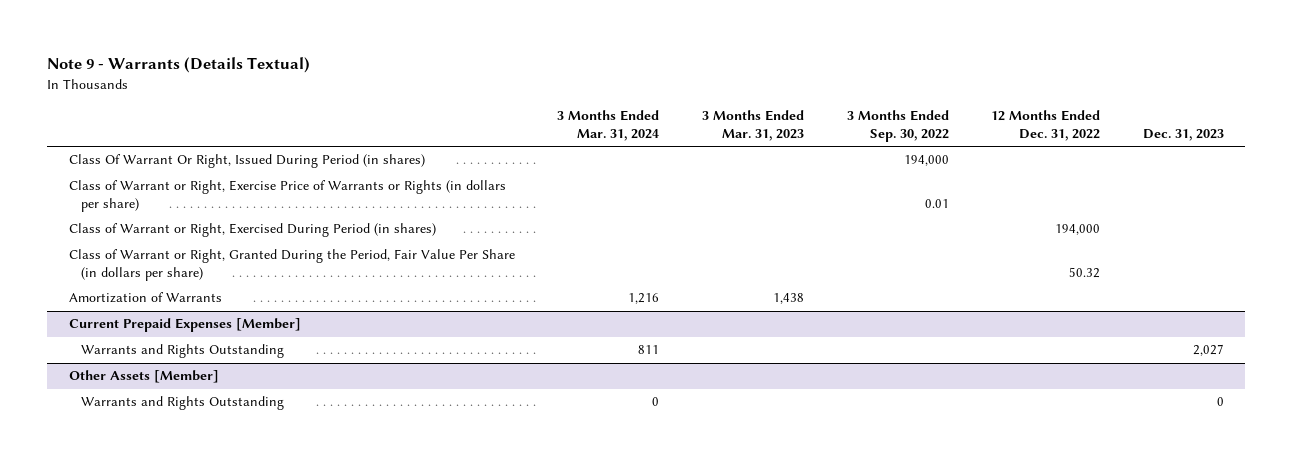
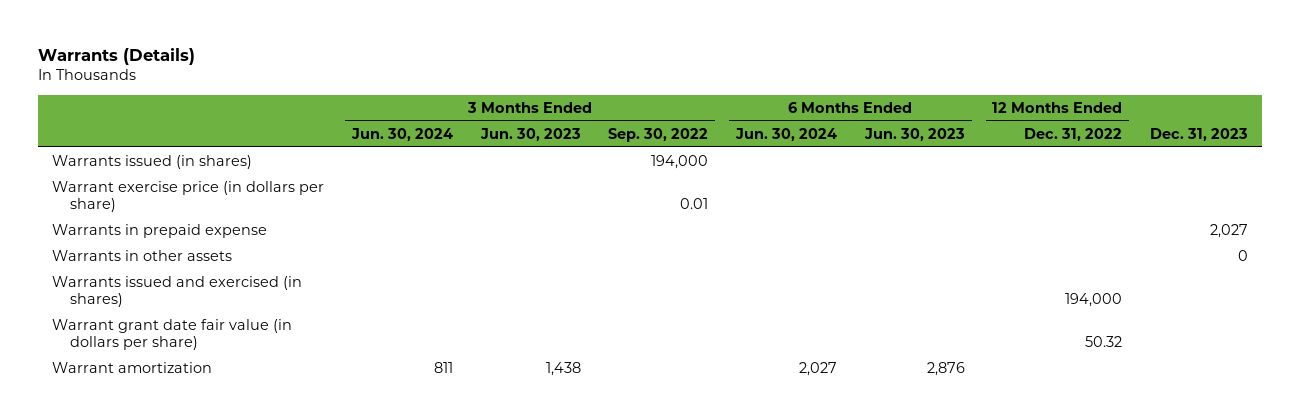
- Note 9 - Warrants (Details Textual)
+ Warrants (Details)
- | 3 Months Ended Mar. 31, 2024 | 3 Months Ended Mar. 31, 2023 | 3 Months Ended Sep. 30, 2022 | 12 Months Ended Dec. 31, 2022 | Dec. 31, 2023
+ | 3 Months Ended Jun. 30, 2024 | 3 Months Ended Jun. 30, 2023 | 3 Months Ended Sep. 30, 2022 | 6 Months Ended Jun. 30, 2024 | 6 Months Ended Jun. 30, 2023 | 12 Months Ended Dec. 31, 2022 | Dec. 31, 2023
- Class Of Warrant Or Right, Issued During Period (in shares) | | | 194,000 | |
- Class of Warrant or Right, Exercise Price of Warrants or Rights (in dollars per share) | | | 0.01 | |
- Class of Warrant or Right, Exercised During Period (in shares) | | | | 194,000 |
- Class of Warrant or Right, Granted During the Period, Fair Value Per Share (in dollars per share) | | | | 50.32 |
- Amortization of Warrants | 1,216 | 1,438 | | |
- Current Prepaid Expenses [Member]
- Warrants and Rights Outstanding | 811 | | | | 2,027
- Other Assets [Member]
- Warrants and Rights Outstanding | 0 | | | | 0
+ Warrants issued (in shares) | | | 194,000 | | | |
+ Warrant exercise price (in dollars per share) | | | 0.01 | | | |
+ Warrants in prepaid expense | | | | | | | 2,027
+ Warrants in other assets | | | | | | | 0
+ Warrants issued and exercised (in shares) | | | | | | 194,000 |
+ Warrant grant date fair value (in dollars per share) | | | | | | 50.32 |
+ Warrant amortization | 811 | 1,438 | | 2,027 | 2,876 | |

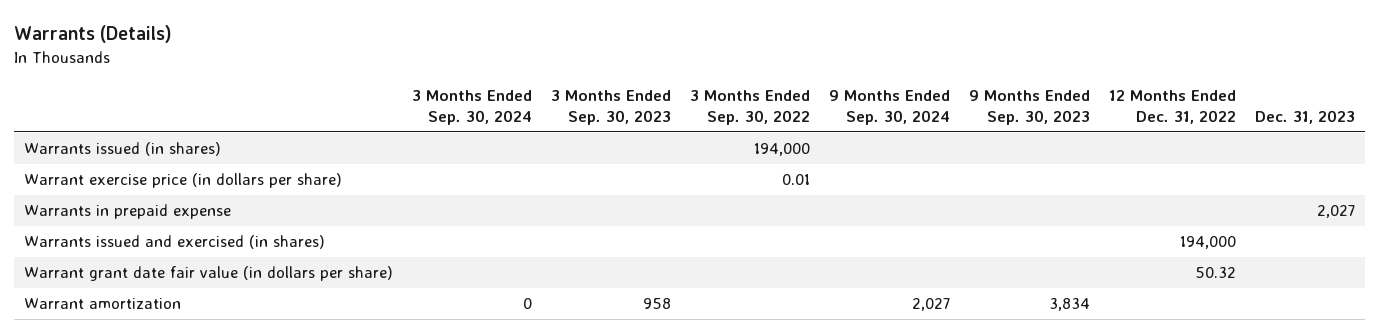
- | 3 Months Ended Jun. 30, 2024 | 3 Months Ended Jun. 30, 2023 | 3 Months Ended Sep. 30, 2022 | 6 Months Ended Jun. 30, 2024 | 6 Months Ended Jun. 30, 2023 | 12 Months Ended Dec. 31, 2022 | Dec. 31, 2023
+ | 3 Months Ended Sep. 30, 2024 | 3 Months Ended Sep. 30, 2023 | 3 Months Ended Sep. 30, 2022 | 9 Months Ended Sep. 30, 2024 | 9 Months Ended Sep. 30, 2023 | 12 Months Ended Dec. 31, 2022 | Dec. 31, 2023
- Warrants in other assets | | | | | | | 0

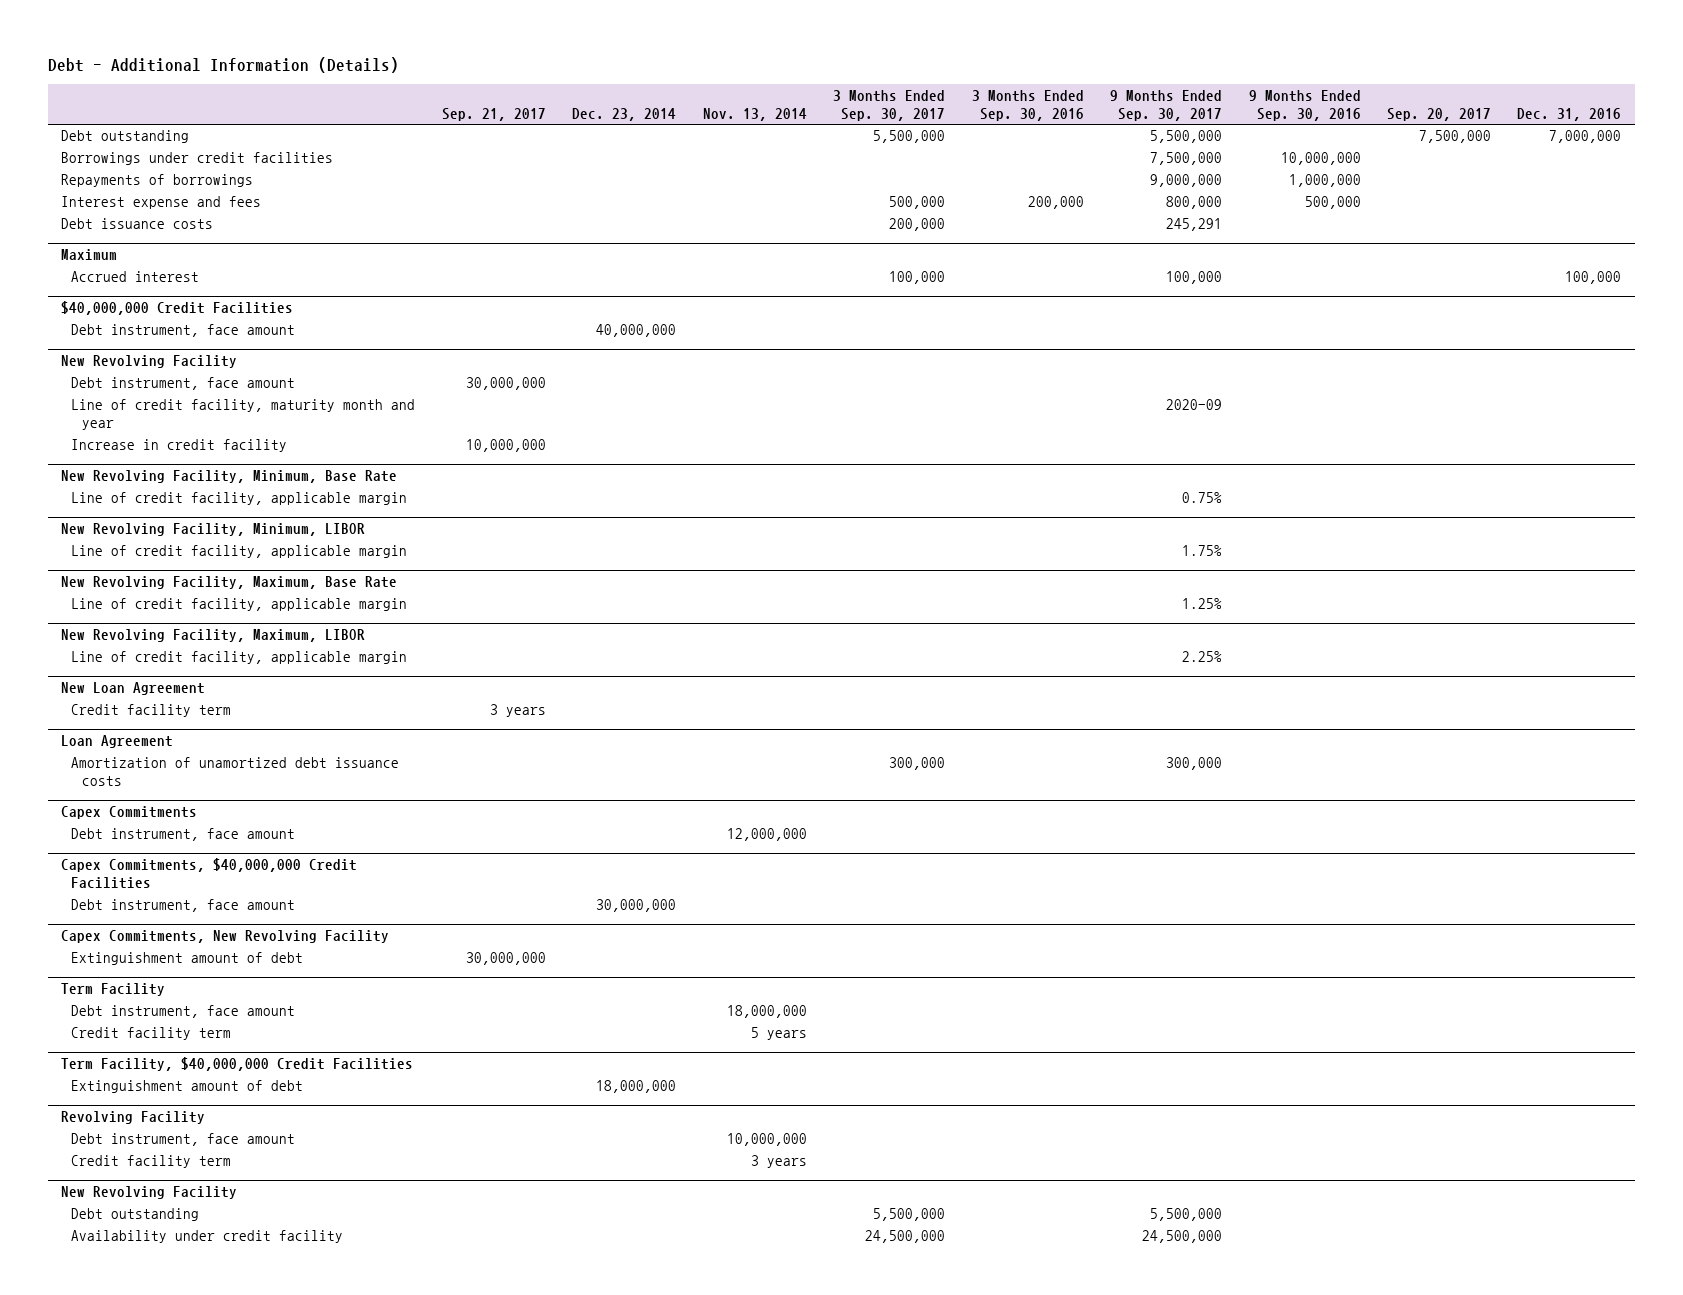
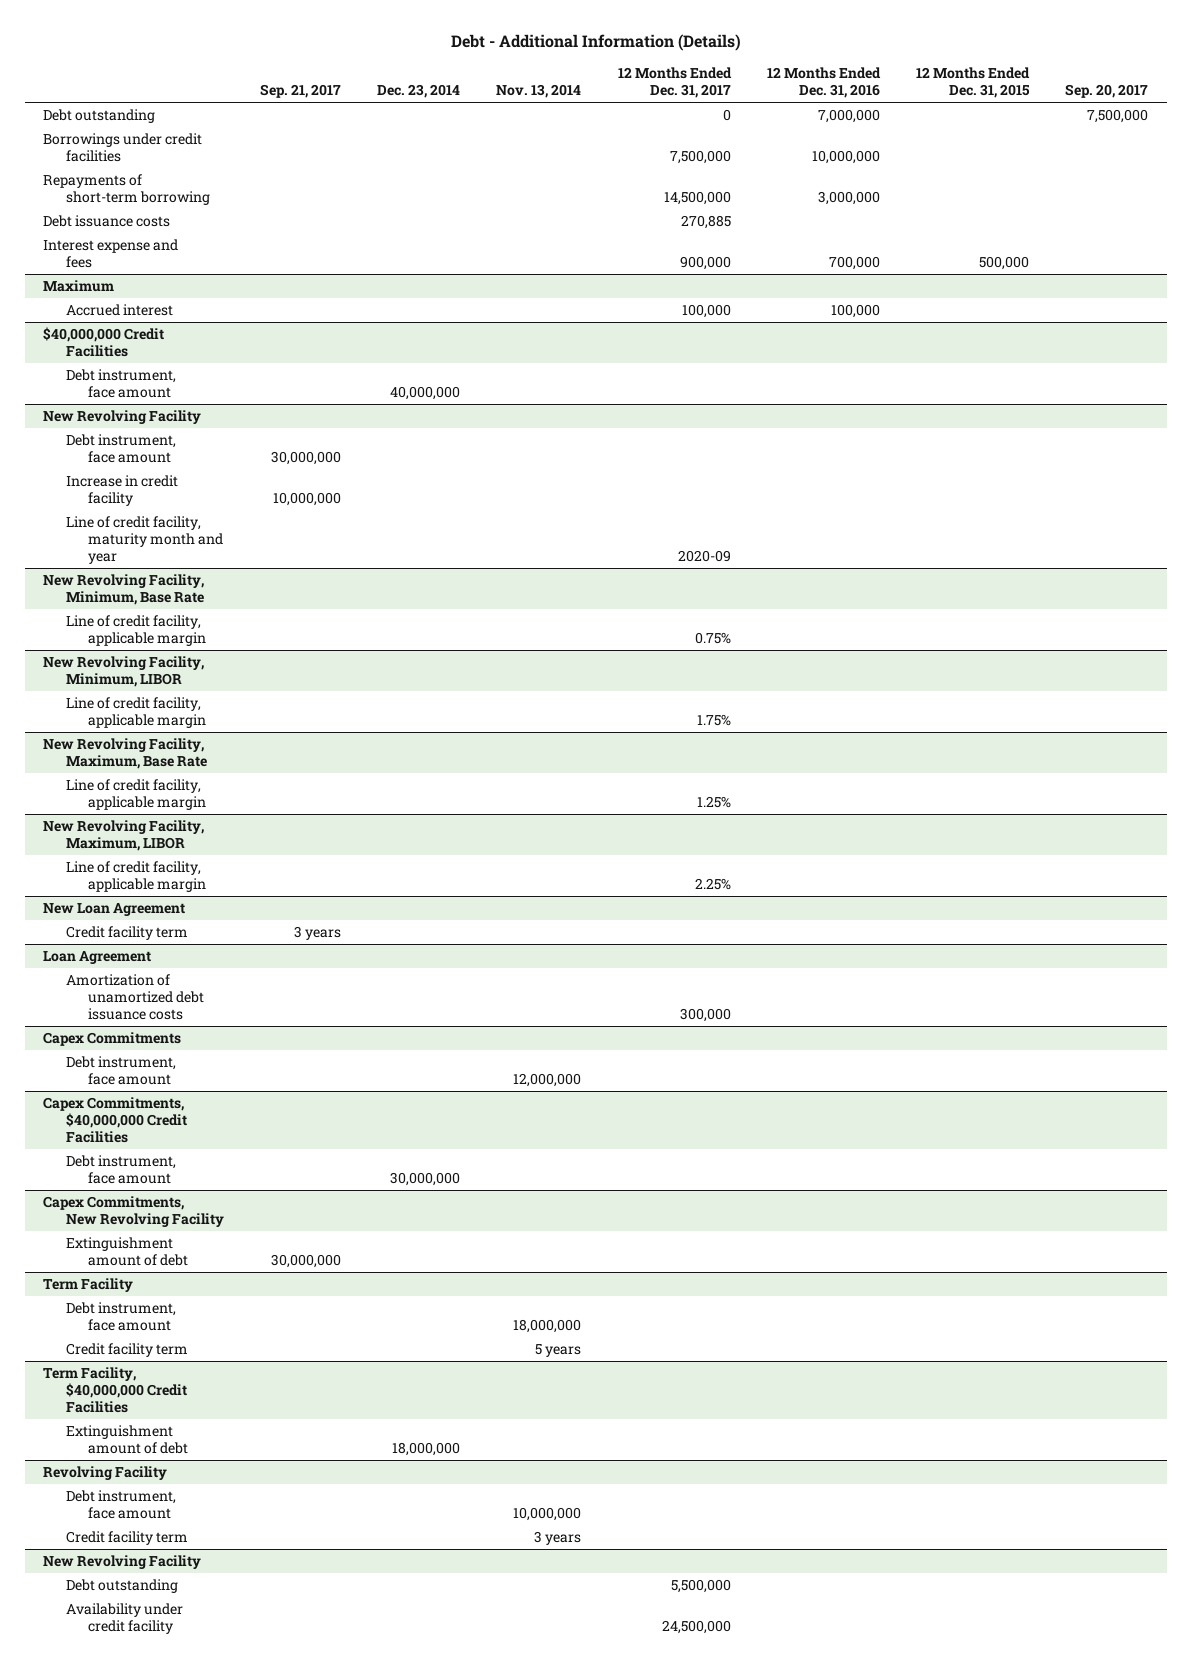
- | Sep. 21, 2017 | Dec. 23, 2014 | Nov. 13, 2014 | 3 Months Ended Sep. 30, 2017 | 3 Months Ended Sep. 30, 2016 | 9 Months Ended Sep. 30, 2017 | 9 Months Ended Sep. 30, 2016 | Sep. 20, 2017 | Dec. 31, 2016
+ | Sep. 21, 2017 | Dec. 23, 2014 | Nov. 13, 2014 | 12 Months Ended Dec. 31, 2017 | 12 Months Ended Dec. 31, 2016 | 12 Months Ended Dec. 31, 2015 | Sep. 20, 2017
- Repayments of borrowings | | | | | | 9,000,000 | 1,000,000 | |
+ Repayments of short-term borrowing | | | | 14,500,000 | 3,000,000 | |
moved down: Interest expense and fees | | | | 900,000 | 700,000 | 500,000 |
@ New Revolving Facility
moved down: Line of credit facility, maturity month and year | | | | 2020-09 | | |

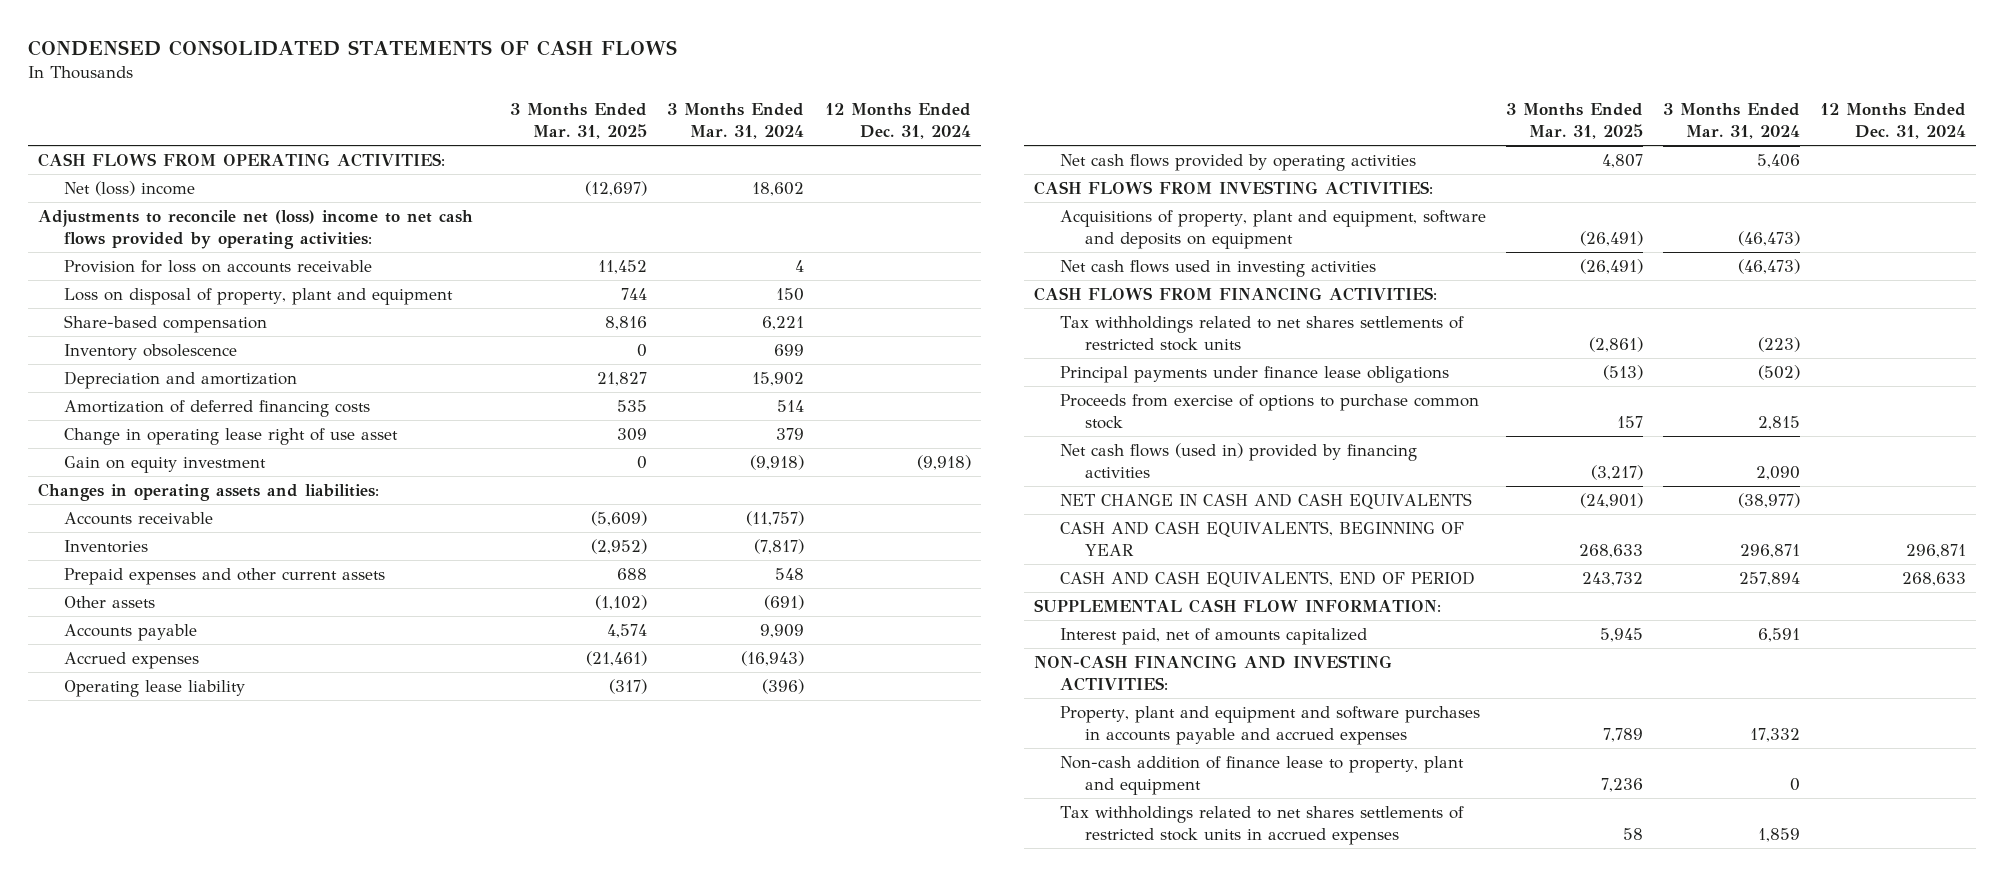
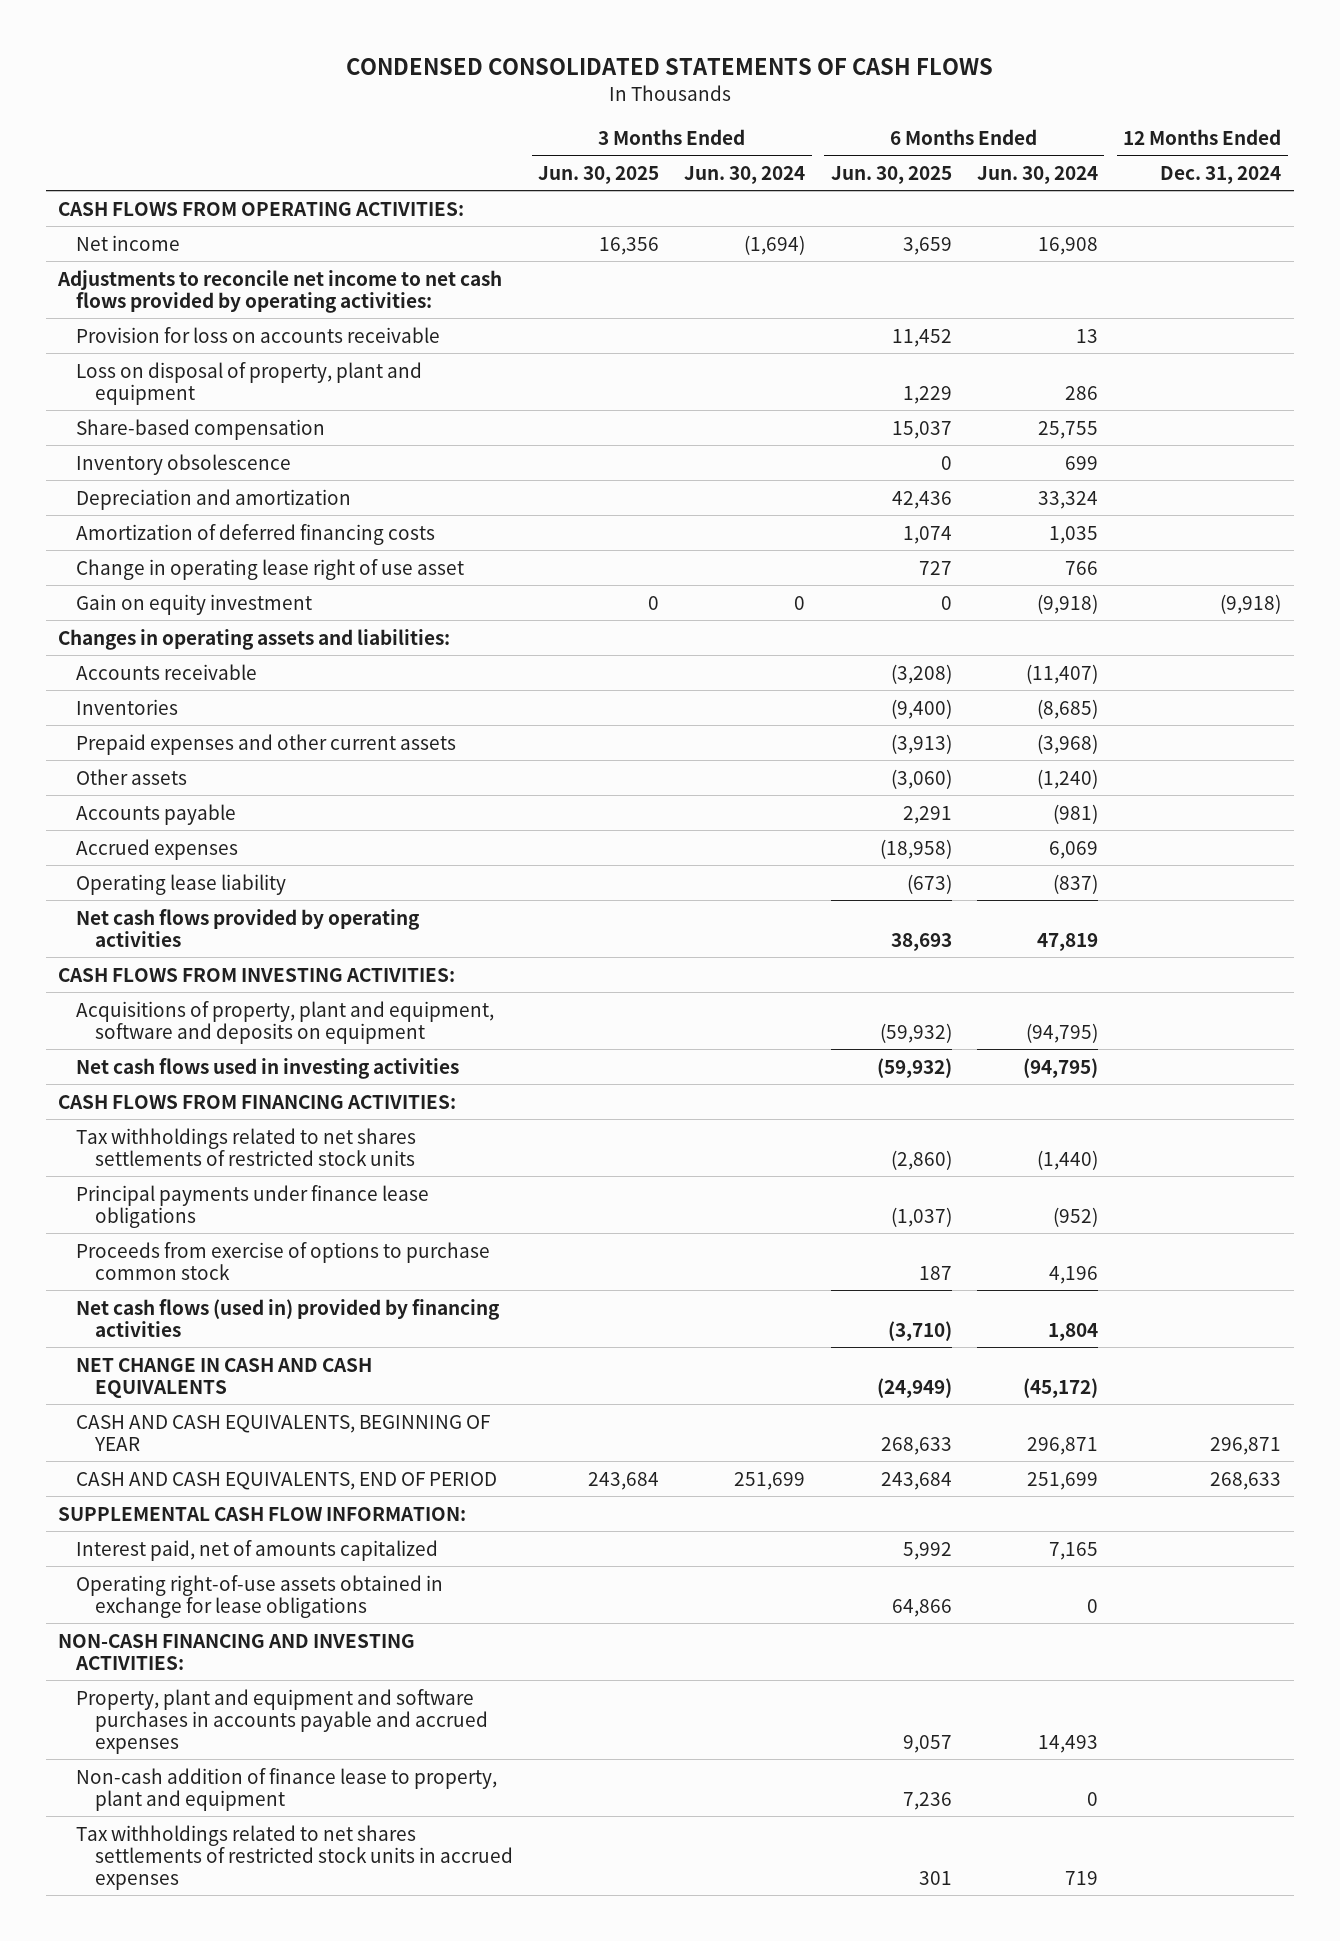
- | 3 Months Ended Mar. 31, 2025 | 3 Months Ended Mar. 31, 2024 | 12 Months Ended Dec. 31, 2024
+ | 3 Months Ended Jun. 30, 2025 | 3 Months Ended Jun. 30, 2024 | 6 Months Ended Jun. 30, 2025 | 6 Months Ended Jun. 30, 2024 | 12 Months Ended Dec. 31, 2024
- Net (loss) income | (12,697) | 18,602 |
- Adjustments to reconcile net (loss) income to net cash flows provided by operating activities:
+ Net income | 16,356 | (1,694) | 3,659 | 16,908 |
+ Adjustments to reconcile net income to net cash flows provided by operating activities:
+ Operating right-of-use assets obtained in exchange for lease obligations | | | 64,866 | 0 |

